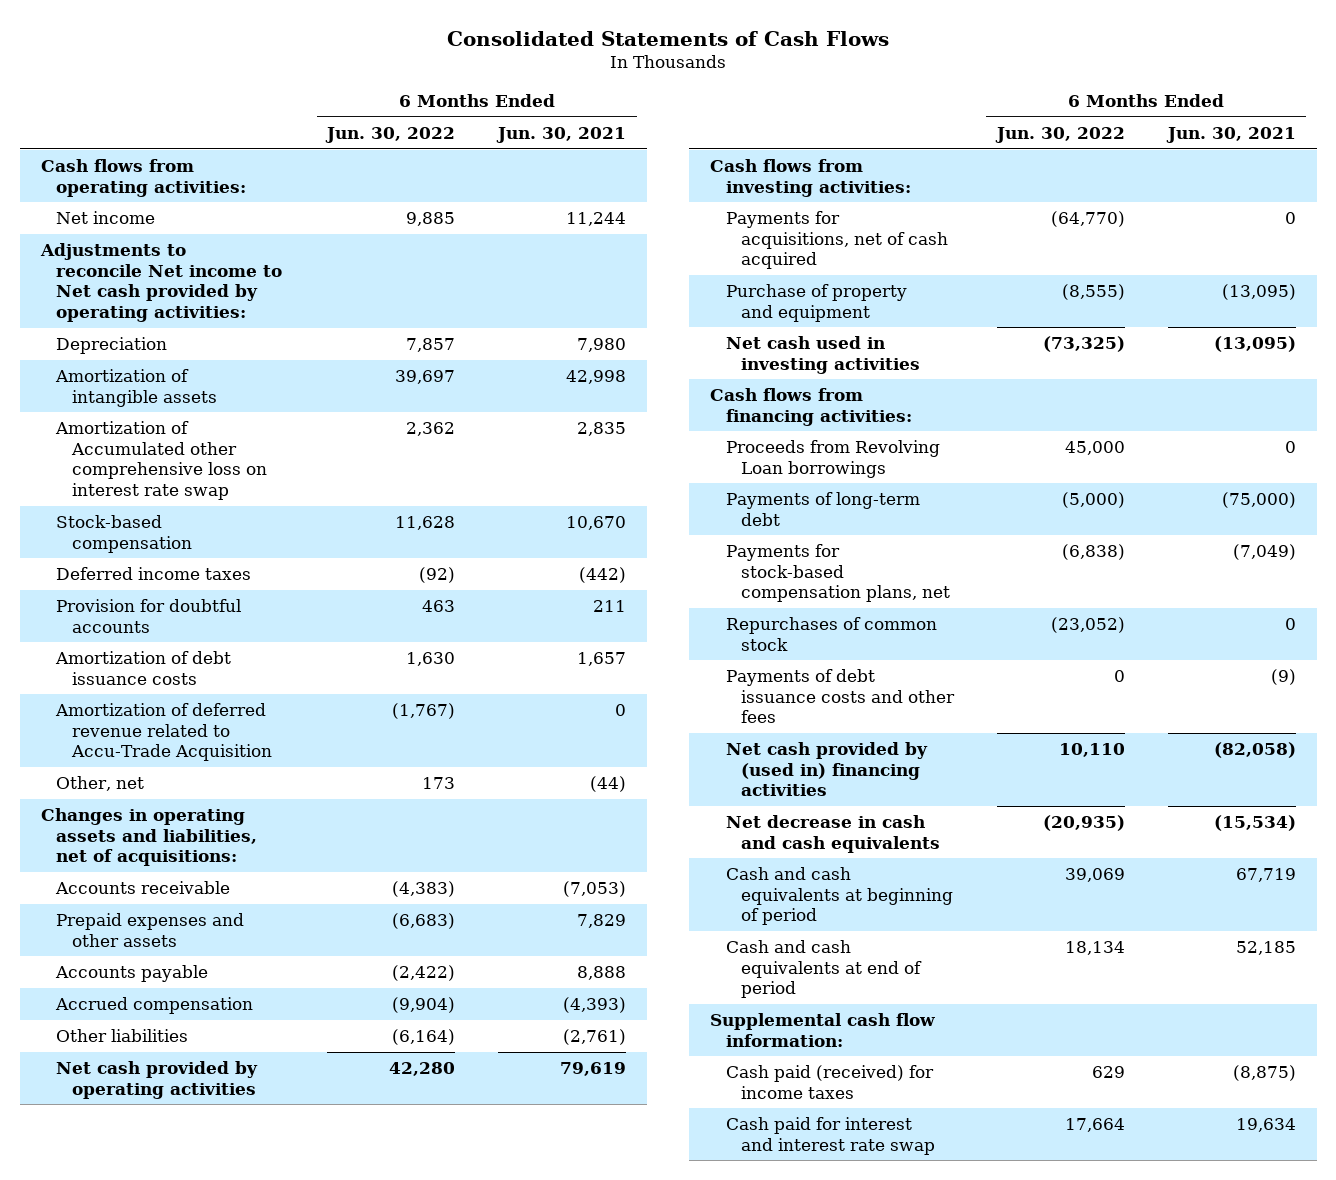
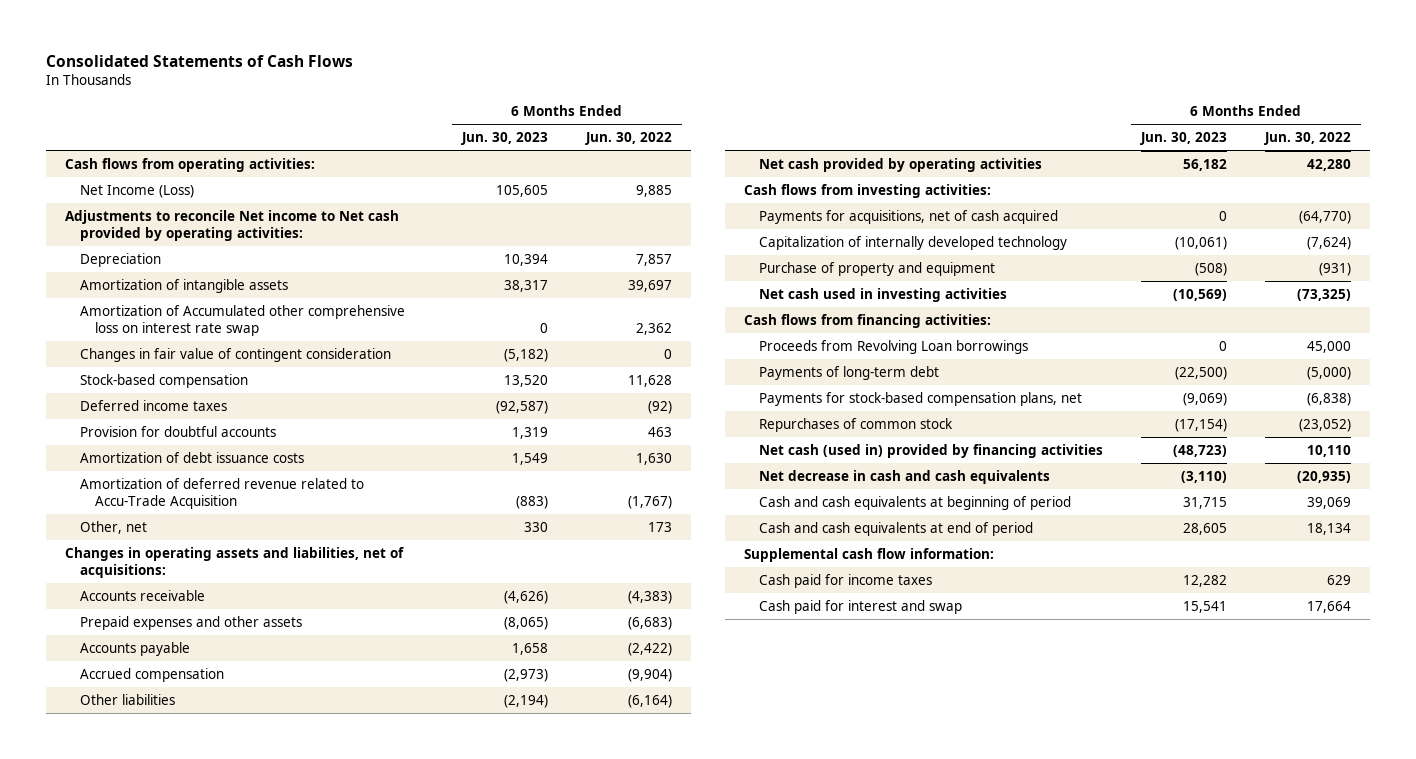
- | 6 Months Ended Jun. 30, 2022 | 6 Months Ended Jun. 30, 2021
+ | 6 Months Ended Jun. 30, 2023 | 6 Months Ended Jun. 30, 2022
- Net income | 9,885 | 11,244
+ Net Income (Loss) | 105,605 | 9,885
+ Changes in fair value of contingent consideration | (5,182) | 0
- Purchase of property and equipment | (8,555) | (13,095)
+ Capitalization of internally developed technology | (10,061) | (7,624)
+ Purchase of property and equipment | (508) | (931)
- Payments of debt issuance costs and other fees | 0 | (9)
- Net cash provided by (used in) financing activities | 10,110 | (82,058)
+ Net cash (used in) provided by financing activities | (48,723) | 10,110
- Cash paid (received) for income taxes | 629 | (8,875)
- Cash paid for interest and interest rate swap | 17,664 | 19,634
+ Cash paid for income taxes | 12,282 | 629
+ Cash paid for interest and swap | 15,541 | 17,664

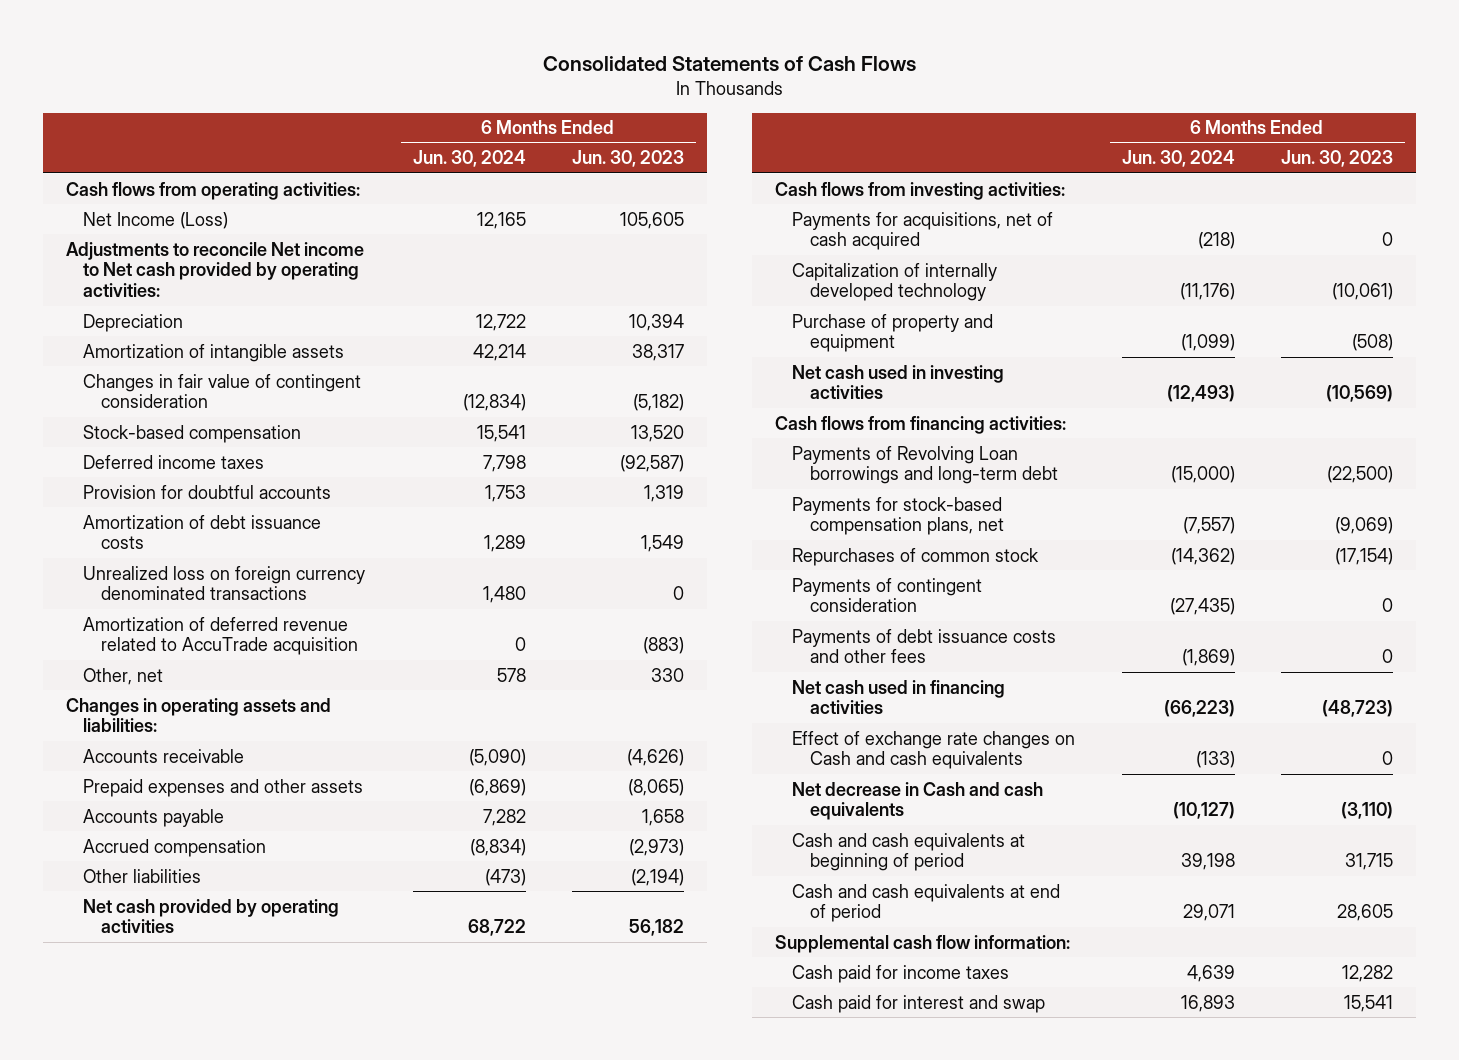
- | 6 Months Ended Jun. 30, 2023 | 6 Months Ended Jun. 30, 2022
+ | 6 Months Ended Jun. 30, 2024 | 6 Months Ended Jun. 30, 2023
- Amortization of Accumulated other comprehensive loss on interest rate swap | 0 | 2,362
- Amortization of deferred revenue related to Accu-Trade Acquisition | (883) | (1,767)
+ Unrealized loss on foreign currency denominated transactions | 1,480 | 0
+ Amortization of deferred revenue related to AccuTrade acquisition | 0 | (883)
- Changes in operating assets and liabilities, net of acquisitions:
+ Changes in operating assets and liabilities:
- Proceeds from Revolving Loan borrowings | 0 | 45,000
- Payments of long-term debt | (22,500) | (5,000)
+ Payments of Revolving Loan borrowings and long-term debt | (15,000) | (22,500)
- Net cash (used in) provided by financing activities | (48,723) | 10,110
- Net decrease in cash and cash equivalents | (3,110) | (20,935)
+ Payments of contingent consideration | (27,435) | 0
+ Payments of debt issuance costs and other fees | (1,869) | 0
+ Net cash used in financing activities | (66,223) | (48,723)
+ Effect of exchange rate changes on Cash and cash equivalents | (133) | 0
+ Net decrease in Cash and cash equivalents | (10,127) | (3,110)

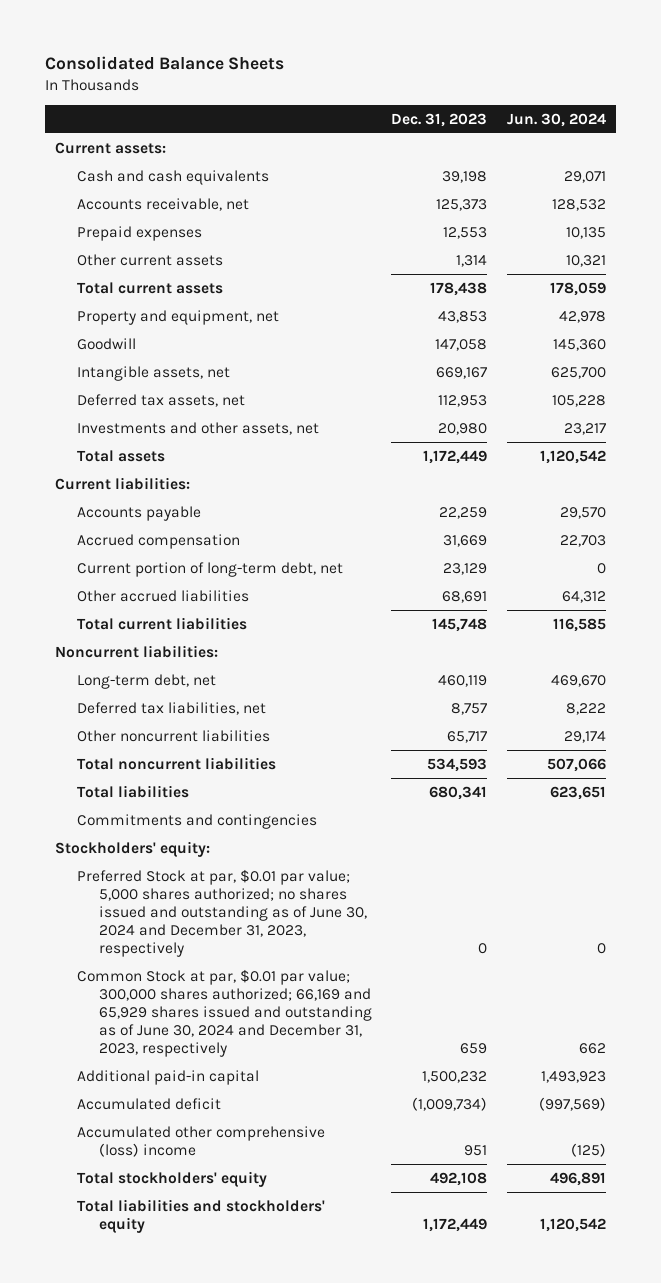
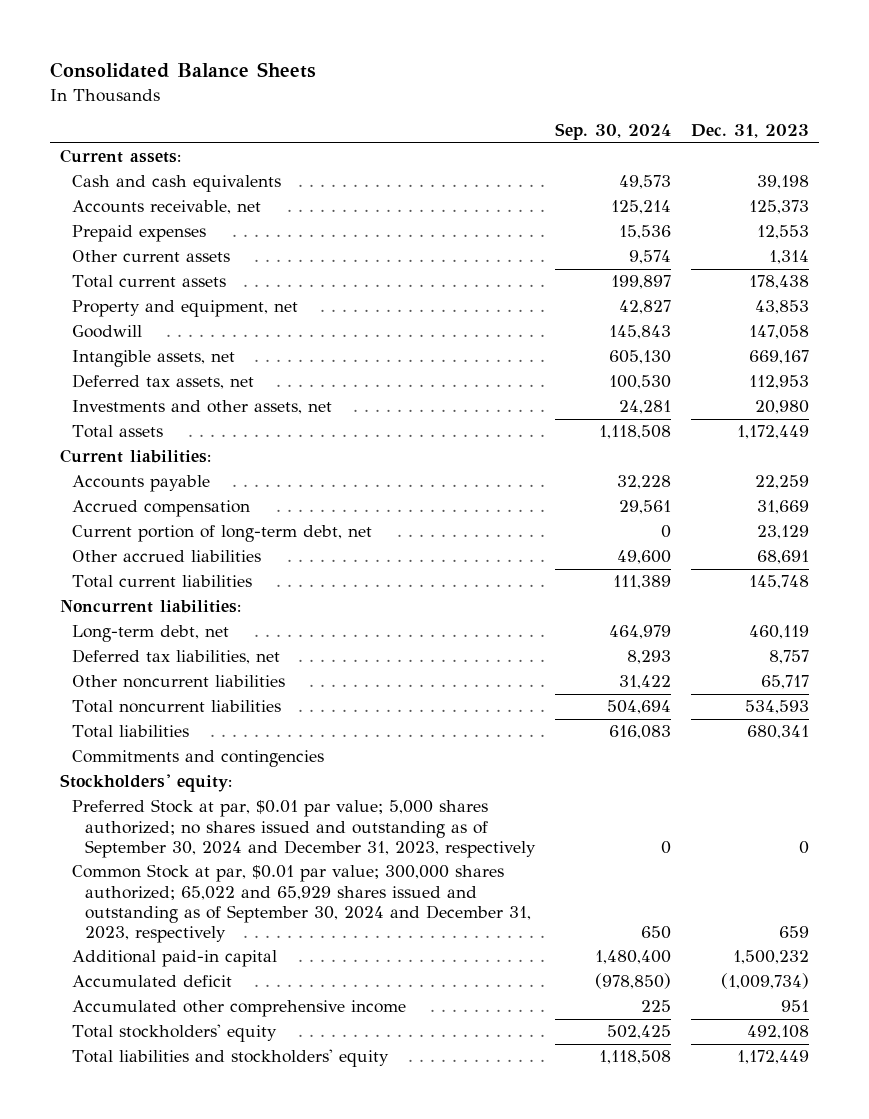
- | Dec. 31, 2023 | Jun. 30, 2024
+ | Sep. 30, 2024 | Dec. 31, 2023
- Preferred Stock at par, $0.01 par value; 5,000 shares authorized; no shares issued and outstanding as of June 30, 2024 and December 31, 2023, respectively | 0 | 0
- Common Stock at par, $0.01 par value; 300,000 shares authorized; 66,169 and 65,929 shares issued and outstanding as of June 30, 2024 and December 31, 2023, respectively | 659 | 662
+ Preferred Stock at par, $0.01 par value; 5,000 shares authorized; no shares issued and outstanding as of September 30, 2024 and December 31, 2023, respectively | 0 | 0
+ Common Stock at par, $0.01 par value; 300,000 shares authorized; 65,022 and 65,929 shares issued and outstanding as of September 30, 2024 and December 31, 2023, respectively | 650 | 659
- Accumulated other comprehensive (loss) income | 951 | (125)
+ Accumulated other comprehensive income | 225 | 951

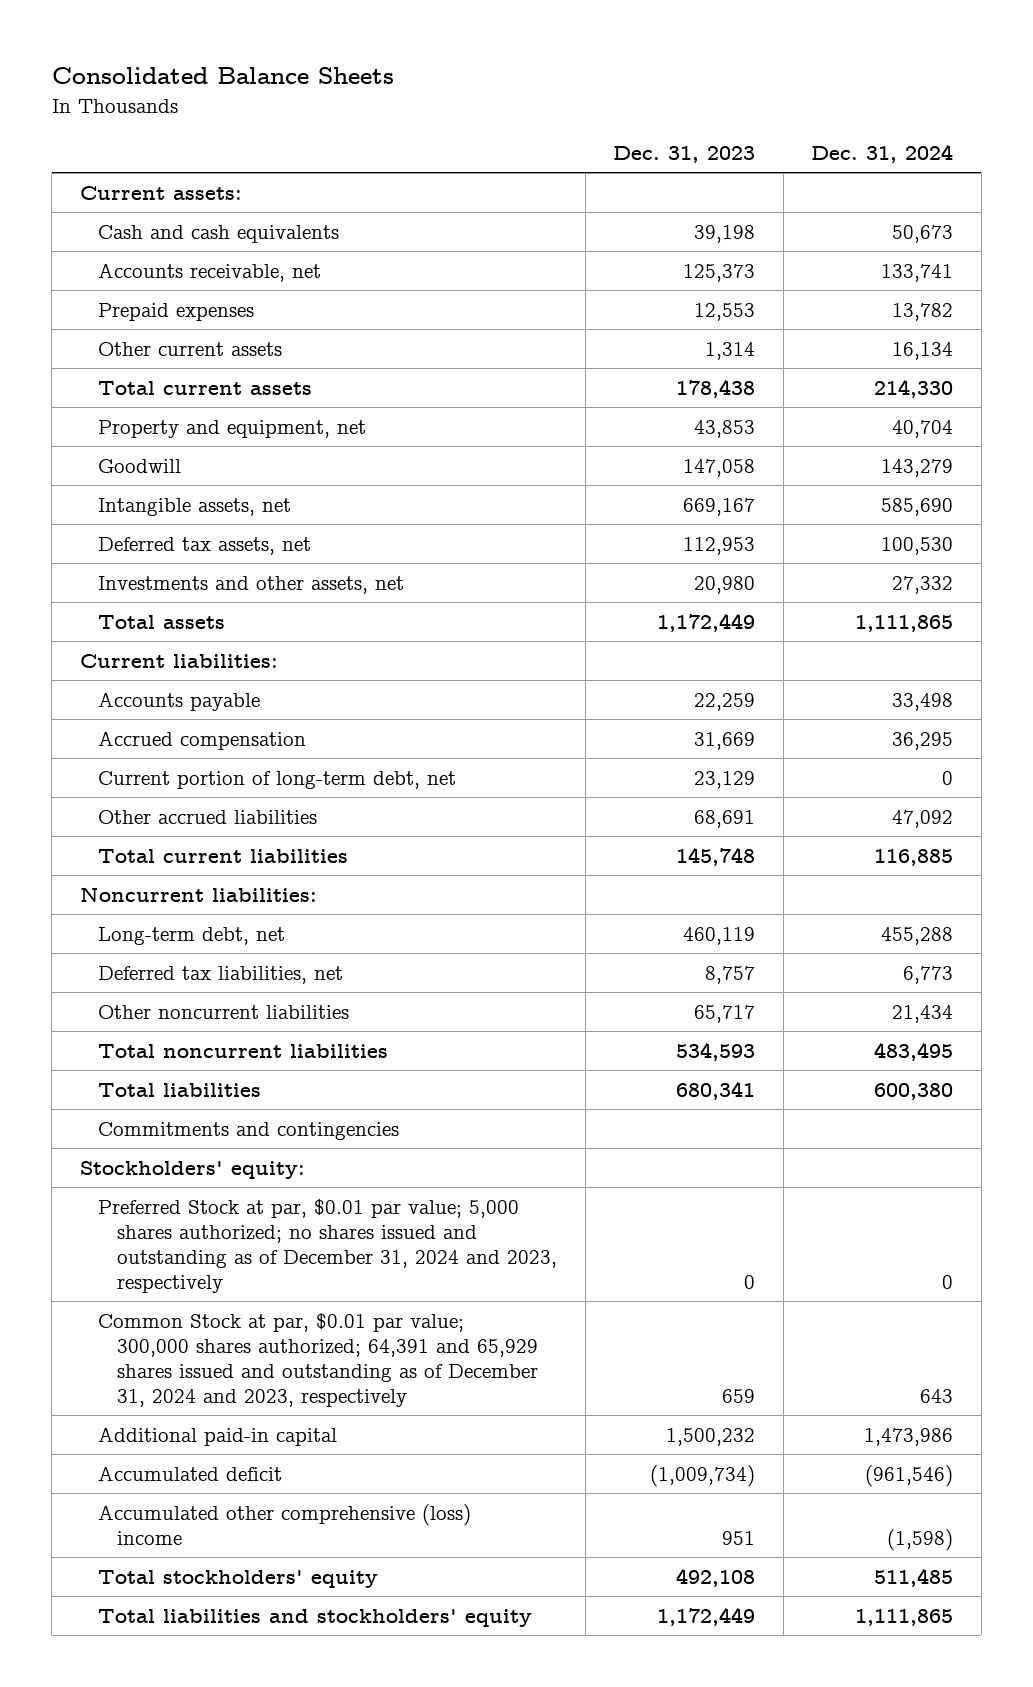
- | Sep. 30, 2024 | Dec. 31, 2023
+ | Dec. 31, 2023 | Dec. 31, 2024
- Preferred Stock at par, $0.01 par value; 5,000 shares authorized; no shares issued and outstanding as of September 30, 2024 and December 31, 2023, respectively | 0 | 0
- Common Stock at par, $0.01 par value; 300,000 shares authorized; 65,022 and 65,929 shares issued and outstanding as of September 30, 2024 and December 31, 2023, respectively | 650 | 659
+ Preferred Stock at par, $0.01 par value; 5,000 shares authorized; no shares issued and outstanding as of December 31, 2024 and 2023, respectively | 0 | 0
+ Common Stock at par, $0.01 par value; 300,000 shares authorized; 64,391 and 65,929 shares issued and outstanding as of December 31, 2024 and 2023, respectively | 659 | 643
- Accumulated other comprehensive income | 225 | 951
+ Accumulated other comprehensive (loss) income | 951 | (1,598)

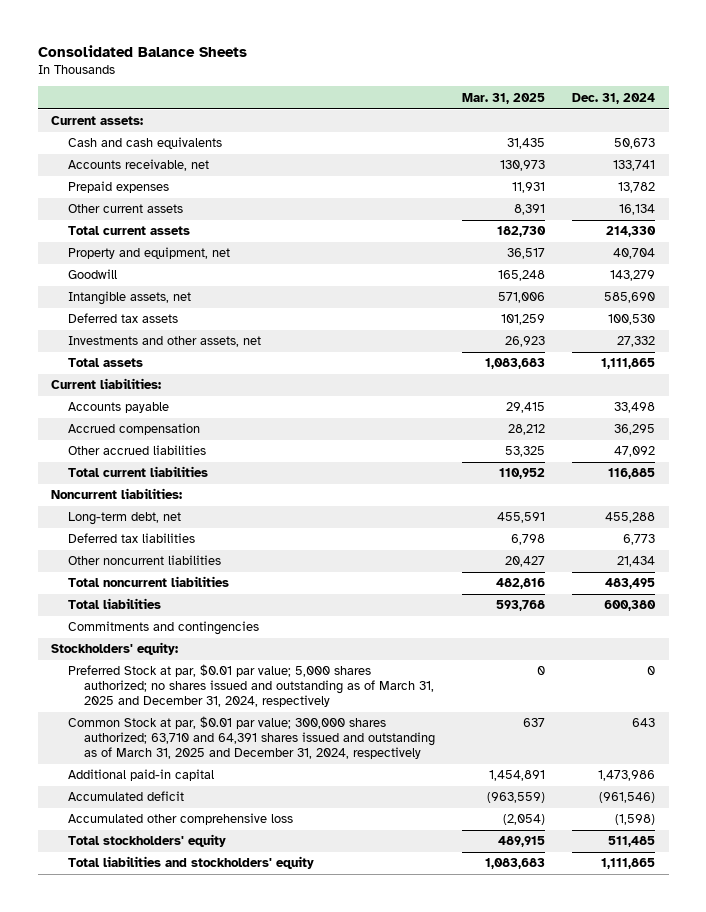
- | Dec. 31, 2023 | Dec. 31, 2024
+ | Mar. 31, 2025 | Dec. 31, 2024
- Deferred tax assets, net | 112,953 | 100,530
+ Deferred tax assets | 101,259 | 100,530
- Current portion of long-term debt, net | 23,129 | 0
- Deferred tax liabilities, net | 8,757 | 6,773
+ Deferred tax liabilities | 6,798 | 6,773
- Preferred Stock at par, $0.01 par value; 5,000 shares authorized; no shares issued and outstanding as of December 31, 2024 and 2023, respectively | 0 | 0
- Common Stock at par, $0.01 par value; 300,000 shares authorized; 64,391 and 65,929 shares issued and outstanding as of December 31, 2024 and 2023, respectively | 659 | 643
+ Preferred Stock at par, $0.01 par value; 5,000 shares authorized; no shares issued and outstanding as of March 31, 2025 and December 31, 2024, respectively | 0 | 0
+ Common Stock at par, $0.01 par value; 300,000 shares authorized; 63,710 and 64,391 shares issued and outstanding as of March 31, 2025 and December 31, 2024, respectively | 637 | 643
- Accumulated other comprehensive (loss) income | 951 | (1,598)
+ Accumulated other comprehensive loss | (2,054) | (1,598)

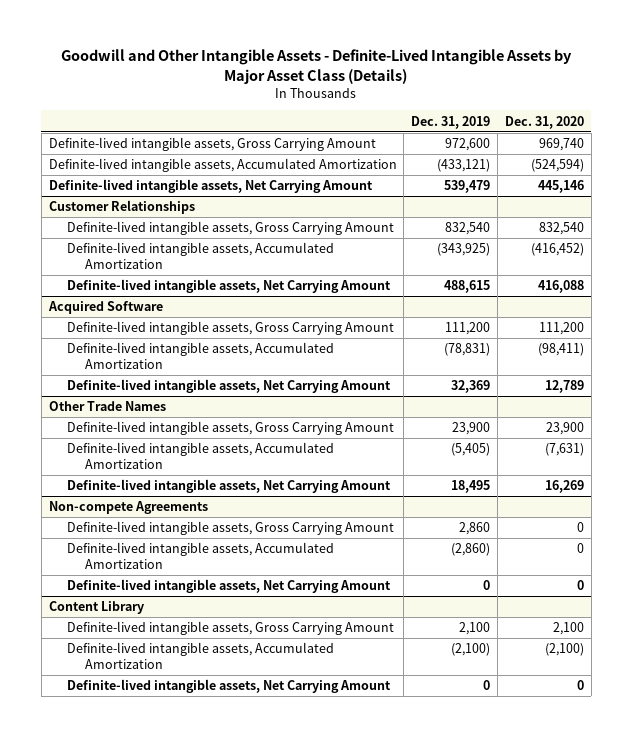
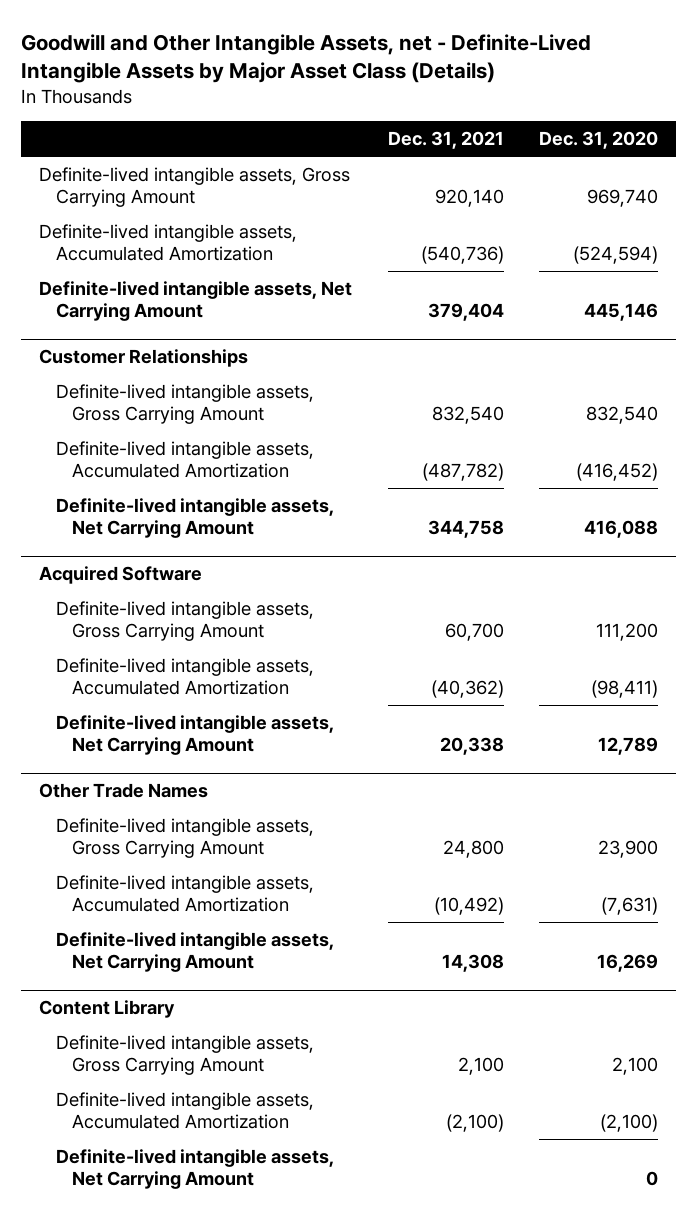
- Goodwill and Other Intangible Assets - Definite-Lived Intangible Assets by Major Asset Class (Details)
+ Goodwill and Other Intangible Assets, net - Definite-Lived Intangible Assets by Major Asset Class (Details)
- | Dec. 31, 2019 | Dec. 31, 2020
+ | Dec. 31, 2021 | Dec. 31, 2020
- Non-compete Agreements
- Definite-lived intangible assets, Gross Carrying Amount | 2,860 | 0
- Definite-lived intangible assets, Accumulated Amortization | (2,860) | 0
- Definite-lived intangible assets, Net Carrying Amount | 0 | 0

